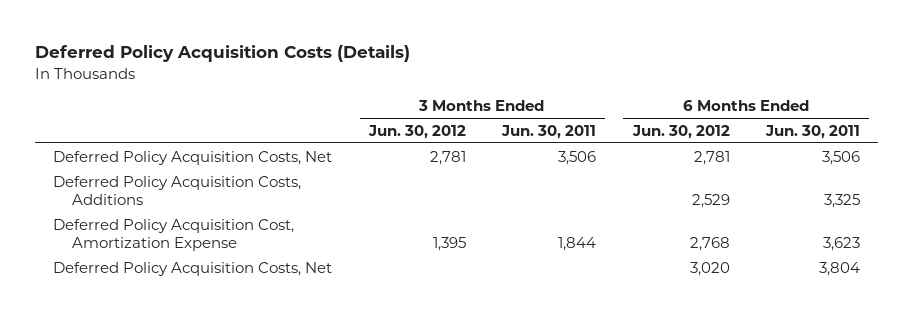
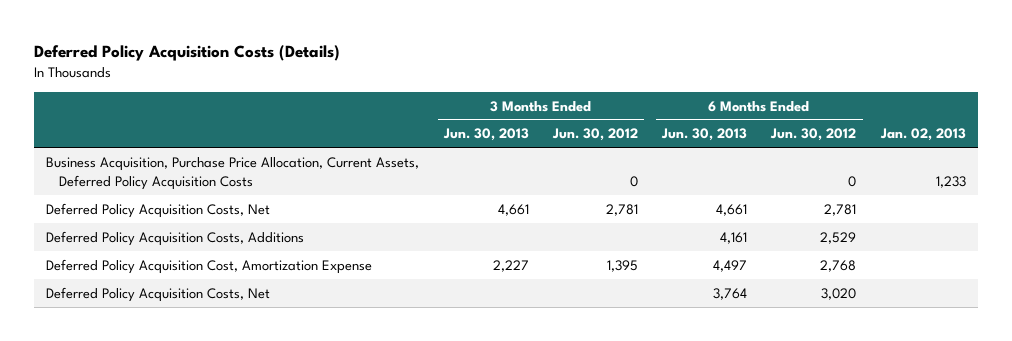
- | 3 Months Ended Jun. 30, 2012 | 3 Months Ended Jun. 30, 2011 | 6 Months Ended Jun. 30, 2012 | 6 Months Ended Jun. 30, 2011
+ | 3 Months Ended Jun. 30, 2013 | 3 Months Ended Jun. 30, 2012 | 6 Months Ended Jun. 30, 2013 | 6 Months Ended Jun. 30, 2012 | Jan. 02, 2013
+ Business Acquisition, Purchase Price Allocation, Current Assets, Deferred Policy Acquisition Costs | | 0 | | 0 | 1,233

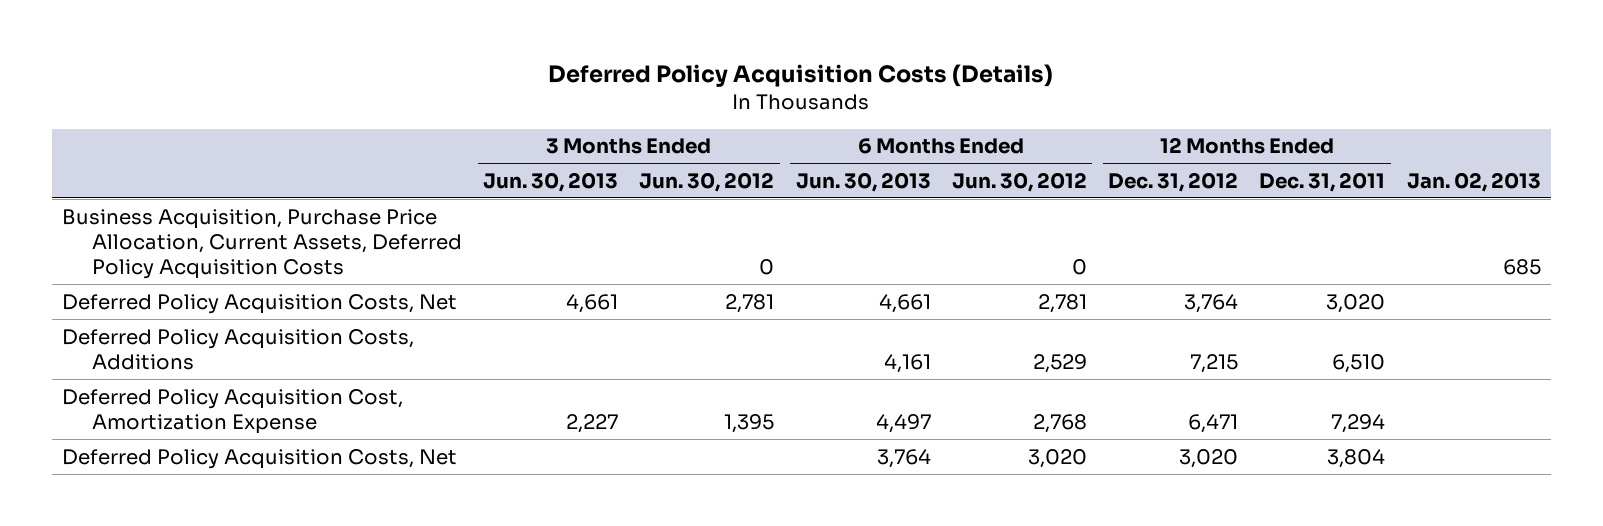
- | 3 Months Ended Jun. 30, 2013 | 3 Months Ended Jun. 30, 2012 | 6 Months Ended Jun. 30, 2013 | 6 Months Ended Jun. 30, 2012 | Jan. 02, 2013
+ | 3 Months Ended Jun. 30, 2013 | 3 Months Ended Jun. 30, 2012 | 6 Months Ended Jun. 30, 2013 | 6 Months Ended Jun. 30, 2012 | 12 Months Ended Dec. 31, 2012 | 12 Months Ended Dec. 31, 2011 | Jan. 02, 2013
- Business Acquisition, Purchase Price Allocation, Current Assets, Deferred Policy Acquisition Costs | | 0 | | 0 | 1,233
+ Business Acquisition, Purchase Price Allocation, Current Assets, Deferred Policy Acquisition Costs | | 0 | | 0 | | | 685

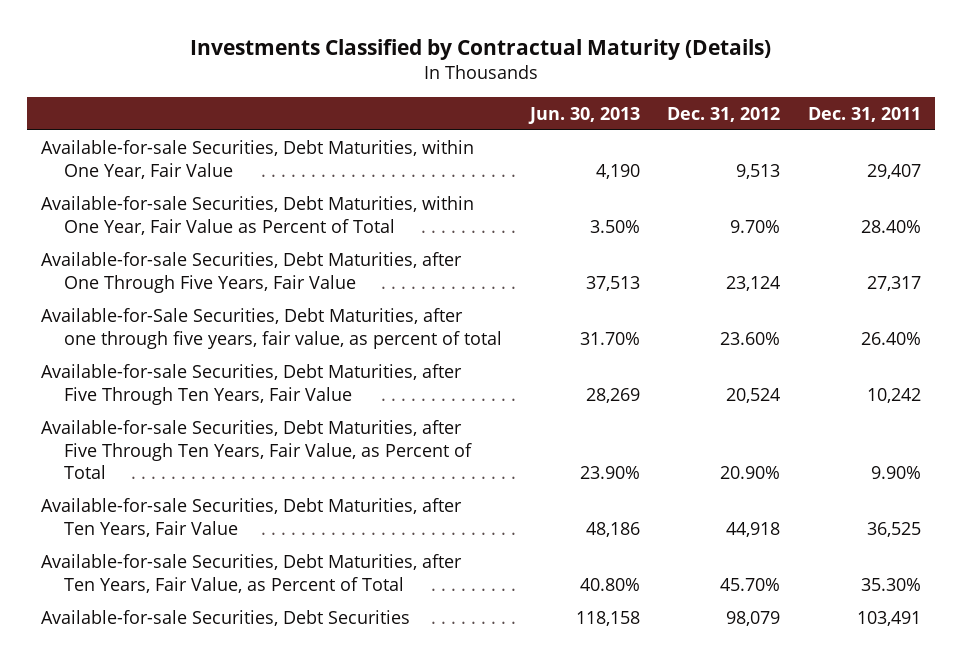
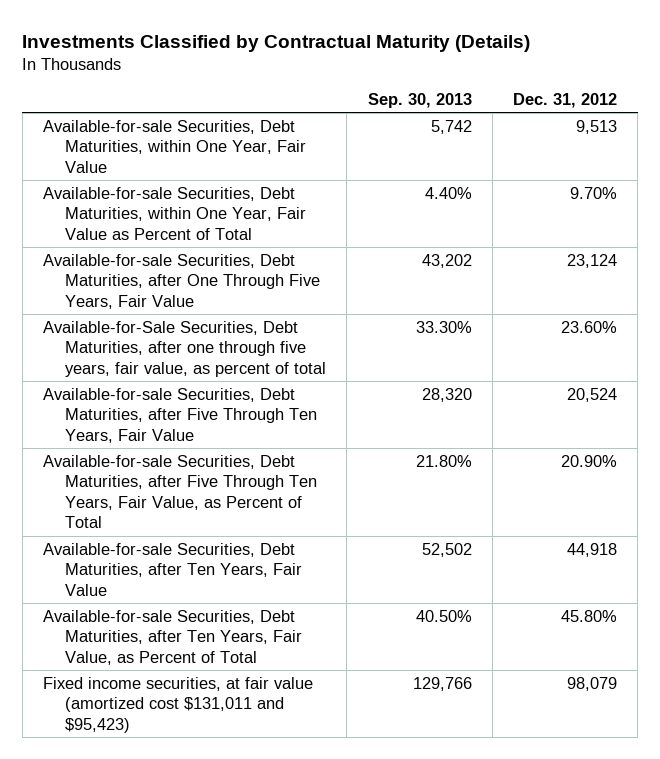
- | Jun. 30, 2013 | Dec. 31, 2012 | Dec. 31, 2011
+ | Sep. 30, 2013 | Dec. 31, 2012
- Available-for-sale Securities, Debt Maturities, after Ten Years, Fair Value, as Percent of Total | 40.80% | 45.70% | 35.30%
- Available-for-sale Securities, Debt Securities | 118,158 | 98,079 | 103,491
+ Available-for-sale Securities, Debt Maturities, after Ten Years, Fair Value, as Percent of Total | 40.50% | 45.80%
+ Fixed income securities, at fair value (amortized cost $131,011 and $95,423) | 129,766 | 98,079

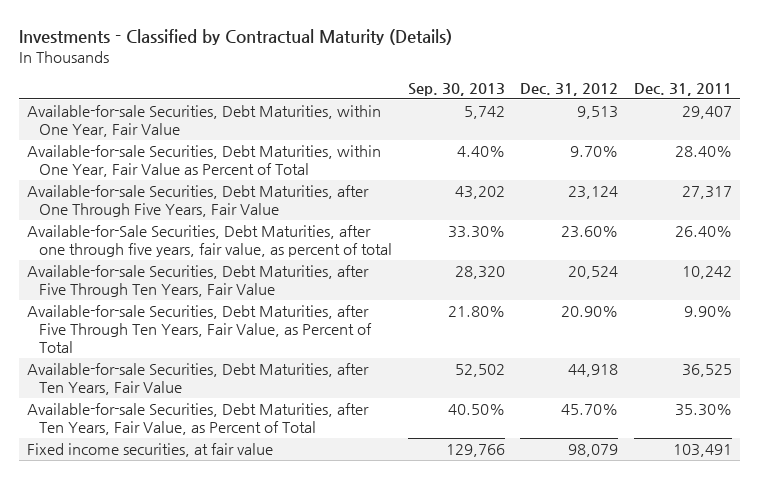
- Investments Classified by Contractual Maturity (Details)
+ Investments - Classified by Contractual Maturity (Details)
- | Sep. 30, 2013 | Dec. 31, 2012
+ | Sep. 30, 2013 | Dec. 31, 2012 | Dec. 31, 2011
- Available-for-sale Securities, Debt Maturities, after Ten Years, Fair Value, as Percent of Total | 40.50% | 45.80%
- Fixed income securities, at fair value (amortized cost $131,011 and $95,423) | 129,766 | 98,079
+ Available-for-sale Securities, Debt Maturities, after Ten Years, Fair Value, as Percent of Total | 40.50% | 45.70% | 35.30%
+ Fixed income securities, at fair value | 129,766 | 98,079 | 103,491

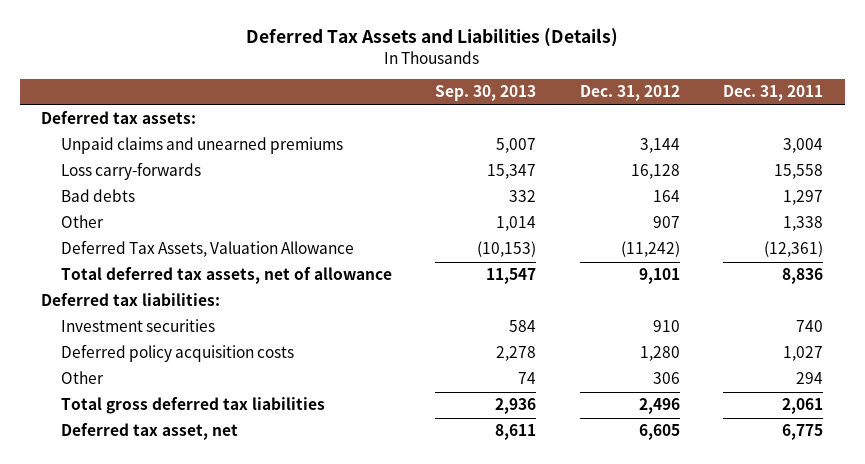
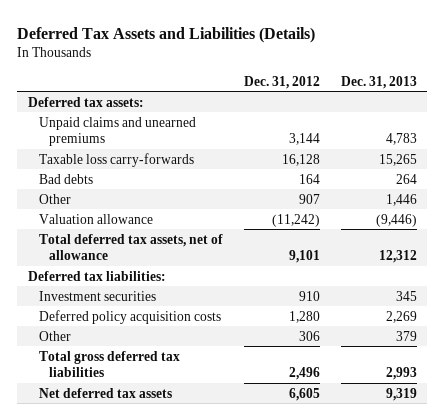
- | Sep. 30, 2013 | Dec. 31, 2012 | Dec. 31, 2011
+ | Dec. 31, 2012 | Dec. 31, 2013
- Loss carry-forwards | 15,347 | 16,128 | 15,558
+ Taxable loss carry-forwards | 16,128 | 15,265
- Deferred Tax Assets, Valuation Allowance | (10,153) | (11,242) | (12,361)
+ Valuation allowance | (11,242) | (9,446)
- Deferred tax asset, net | 8,611 | 6,605 | 6,775
+ Net deferred tax assets | 6,605 | 9,319

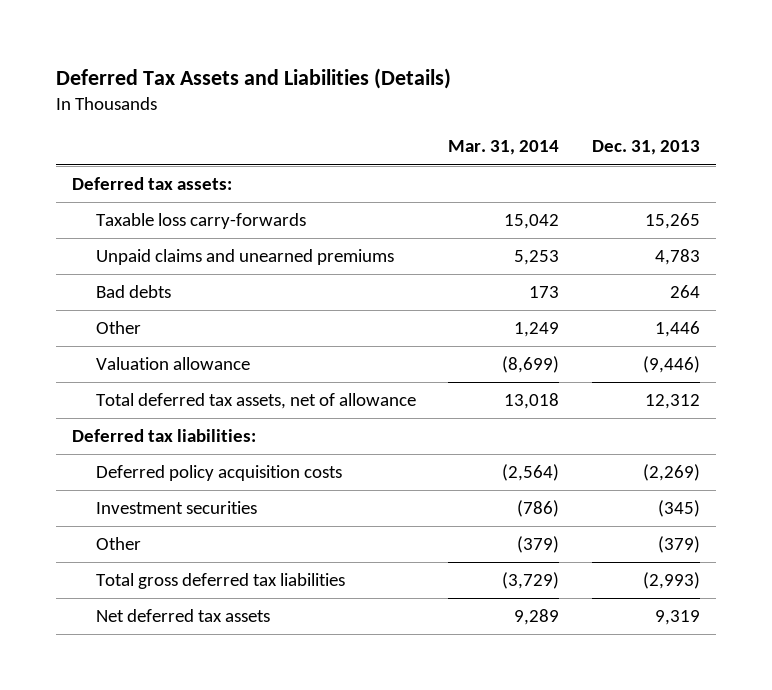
- | Dec. 31, 2012 | Dec. 31, 2013
+ | Mar. 31, 2014 | Dec. 31, 2013
moved down: Unpaid claims and unearned premiums | 5,253 | 4,783
- Investment securities | 910 | 345
- Deferred policy acquisition costs | 1,280 | 2,269
- Other | 306 | 379
- Total gross deferred tax liabilities | 2,496 | 2,993
+ Deferred policy acquisition costs | (2,564) | (2,269)
+ Investment securities | (786) | (345)
+ Other | (379) | (379)
+ Total gross deferred tax liabilities | (3,729) | (2,993)

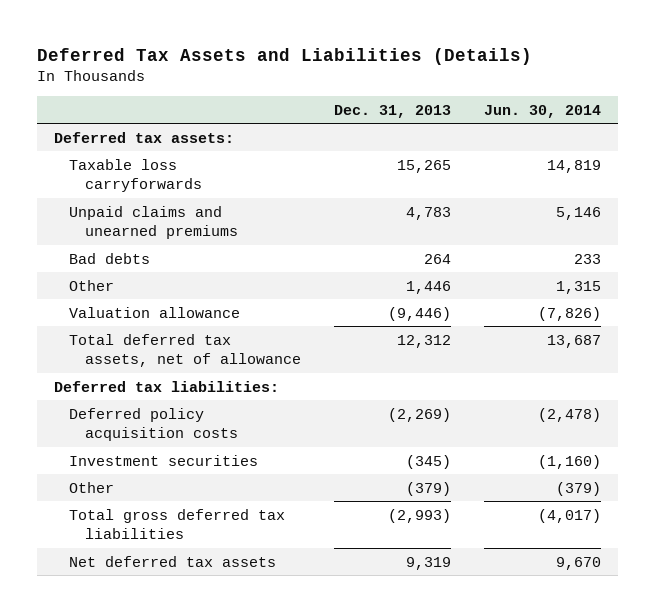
- | Mar. 31, 2014 | Dec. 31, 2013
+ | Dec. 31, 2013 | Jun. 30, 2014
- Taxable loss carry-forwards | 15,042 | 15,265
+ Taxable loss carryforwards | 15,265 | 14,819

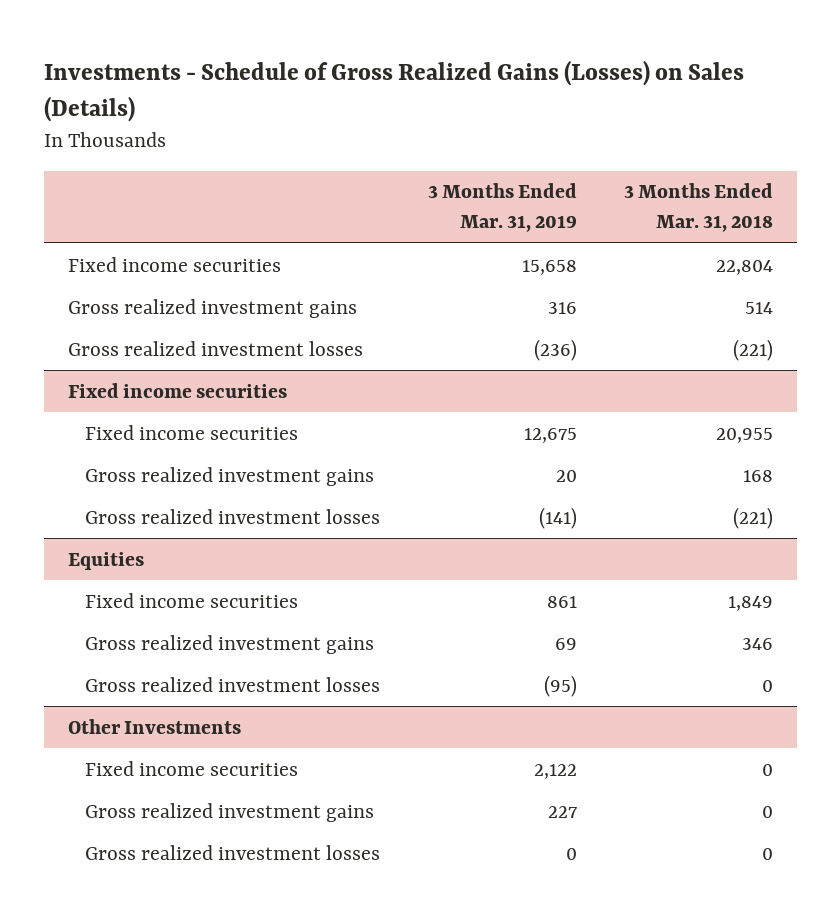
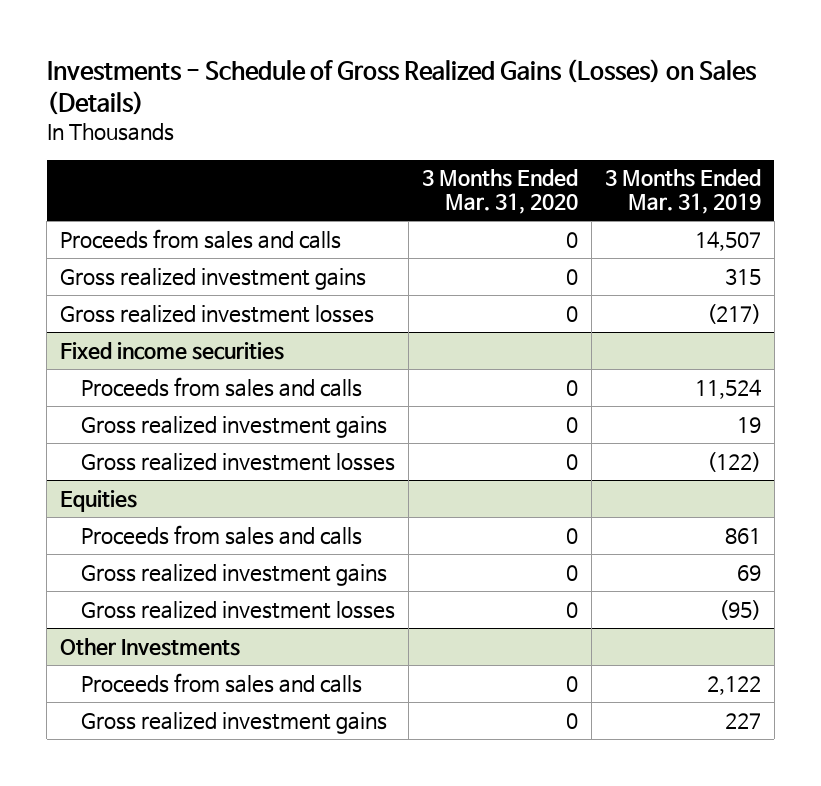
- | 3 Months Ended Mar. 31, 2019 | 3 Months Ended Mar. 31, 2018
+ | 3 Months Ended Mar. 31, 2020 | 3 Months Ended Mar. 31, 2019
- Fixed income securities | 15,658 | 22,804
- Gross realized investment gains | 316 | 514
- Gross realized investment losses | (236) | (221)
+ Proceeds from sales and calls | 0 | 14,507
+ Gross realized investment gains | 0 | 315
+ Gross realized investment losses | 0 | (217)
@ Fixed income securities
- Fixed income securities | 12,675 | 20,955
- Gross realized investment gains | 20 | 168
- Gross realized investment losses | (141) | (221)
+ Proceeds from sales and calls | 0 | 11,524
+ Gross realized investment gains | 0 | 19
+ Gross realized investment losses | 0 | (122)
@ Equities
- Fixed income securities | 861 | 1,849
+ Proceeds from sales and calls | 0 | 861
@ Other Investments
- Fixed income securities | 2,122 | 0
+ Proceeds from sales and calls | 0 | 2,122
- Gross realized investment losses | 0 | 0

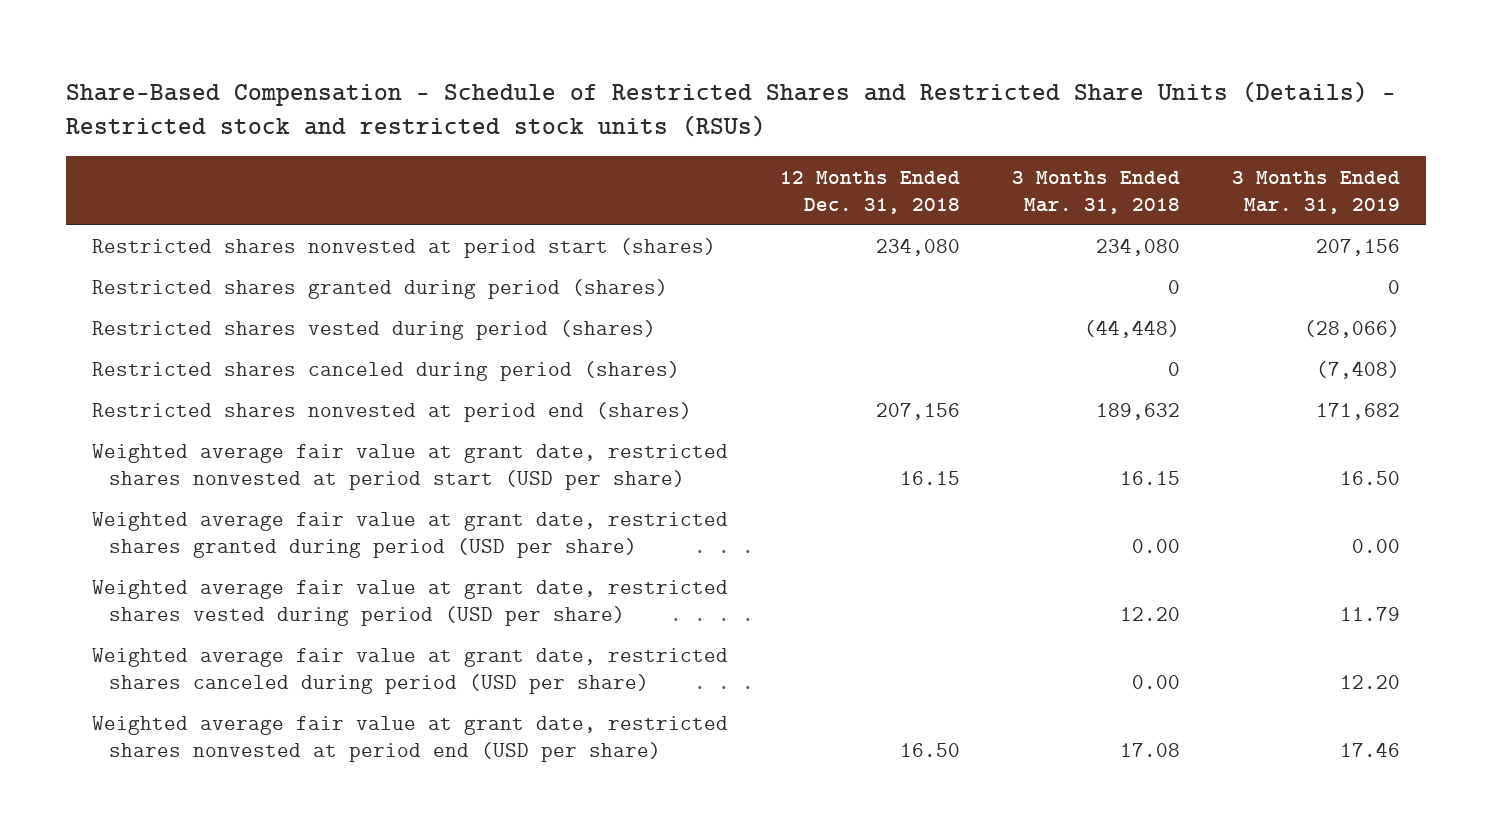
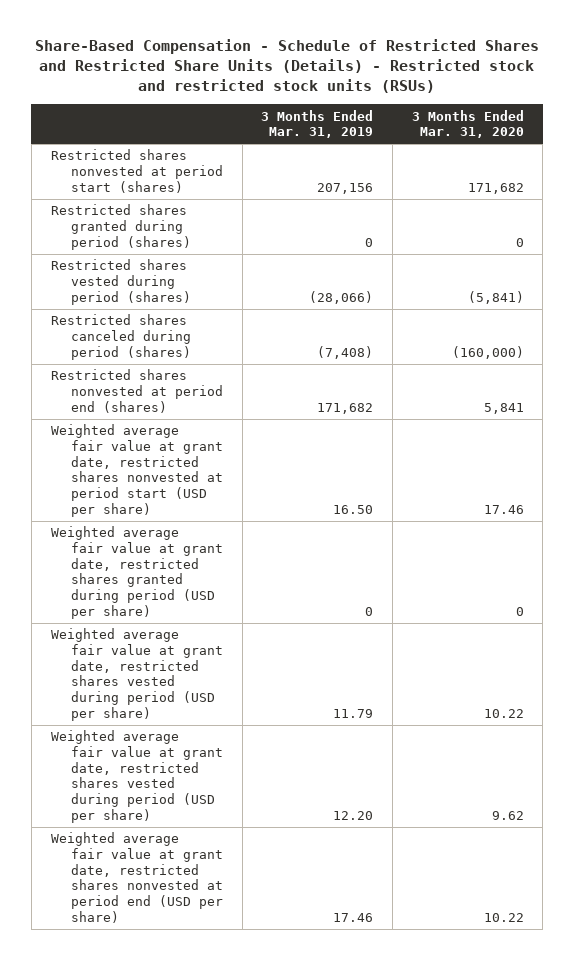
- | 12 Months Ended Dec. 31, 2018 | 3 Months Ended Mar. 31, 2018 | 3 Months Ended Mar. 31, 2019
+ | 3 Months Ended Mar. 31, 2019 | 3 Months Ended Mar. 31, 2020
- Weighted average fair value at grant date, restricted shares granted during period (USD per share) | | 0.00 | 0.00
+ Weighted average fair value at grant date, restricted shares granted during period (USD per share) | 0 | 0
- Weighted average fair value at grant date, restricted shares canceled during period (USD per share) | | 0.00 | 12.20
+ Weighted average fair value at grant date, restricted shares vested during period (USD per share) | 12.20 | 9.62

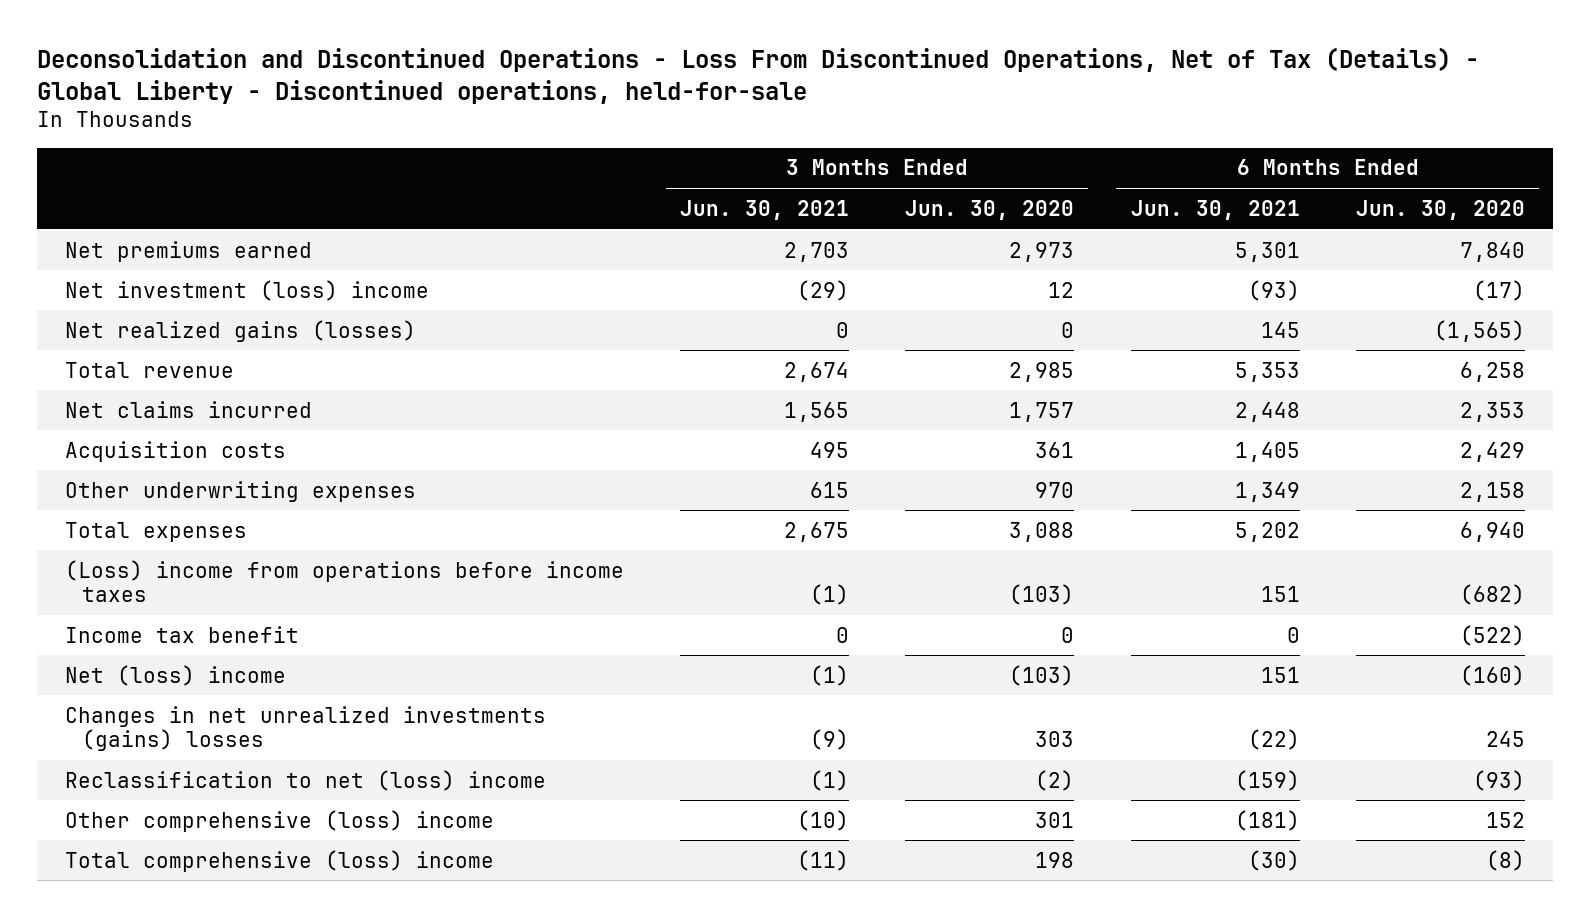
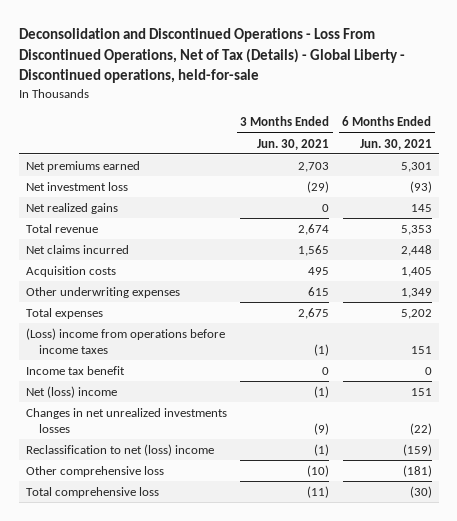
- | 3 Months Ended Jun. 30, 2021 | 3 Months Ended Jun. 30, 2020 | 6 Months Ended Jun. 30, 2021 | 6 Months Ended Jun. 30, 2020
+ | 3 Months Ended Jun. 30, 2021 | 6 Months Ended Jun. 30, 2021
- Net investment (loss) income | (29) | 12 | (93) | (17)
- Net realized gains (losses) | 0 | 0 | 145 | (1,565)
+ Net investment loss | (29) | (93)
+ Net realized gains | 0 | 145
- Changes in net unrealized investments (gains) losses | (9) | 303 | (22) | 245
+ Changes in net unrealized investments losses | (9) | (22)
- Other comprehensive (loss) income | (10) | 301 | (181) | 152
- Total comprehensive (loss) income | (11) | 198 | (30) | (8)
+ Other comprehensive loss | (10) | (181)
+ Total comprehensive loss | (11) | (30)

